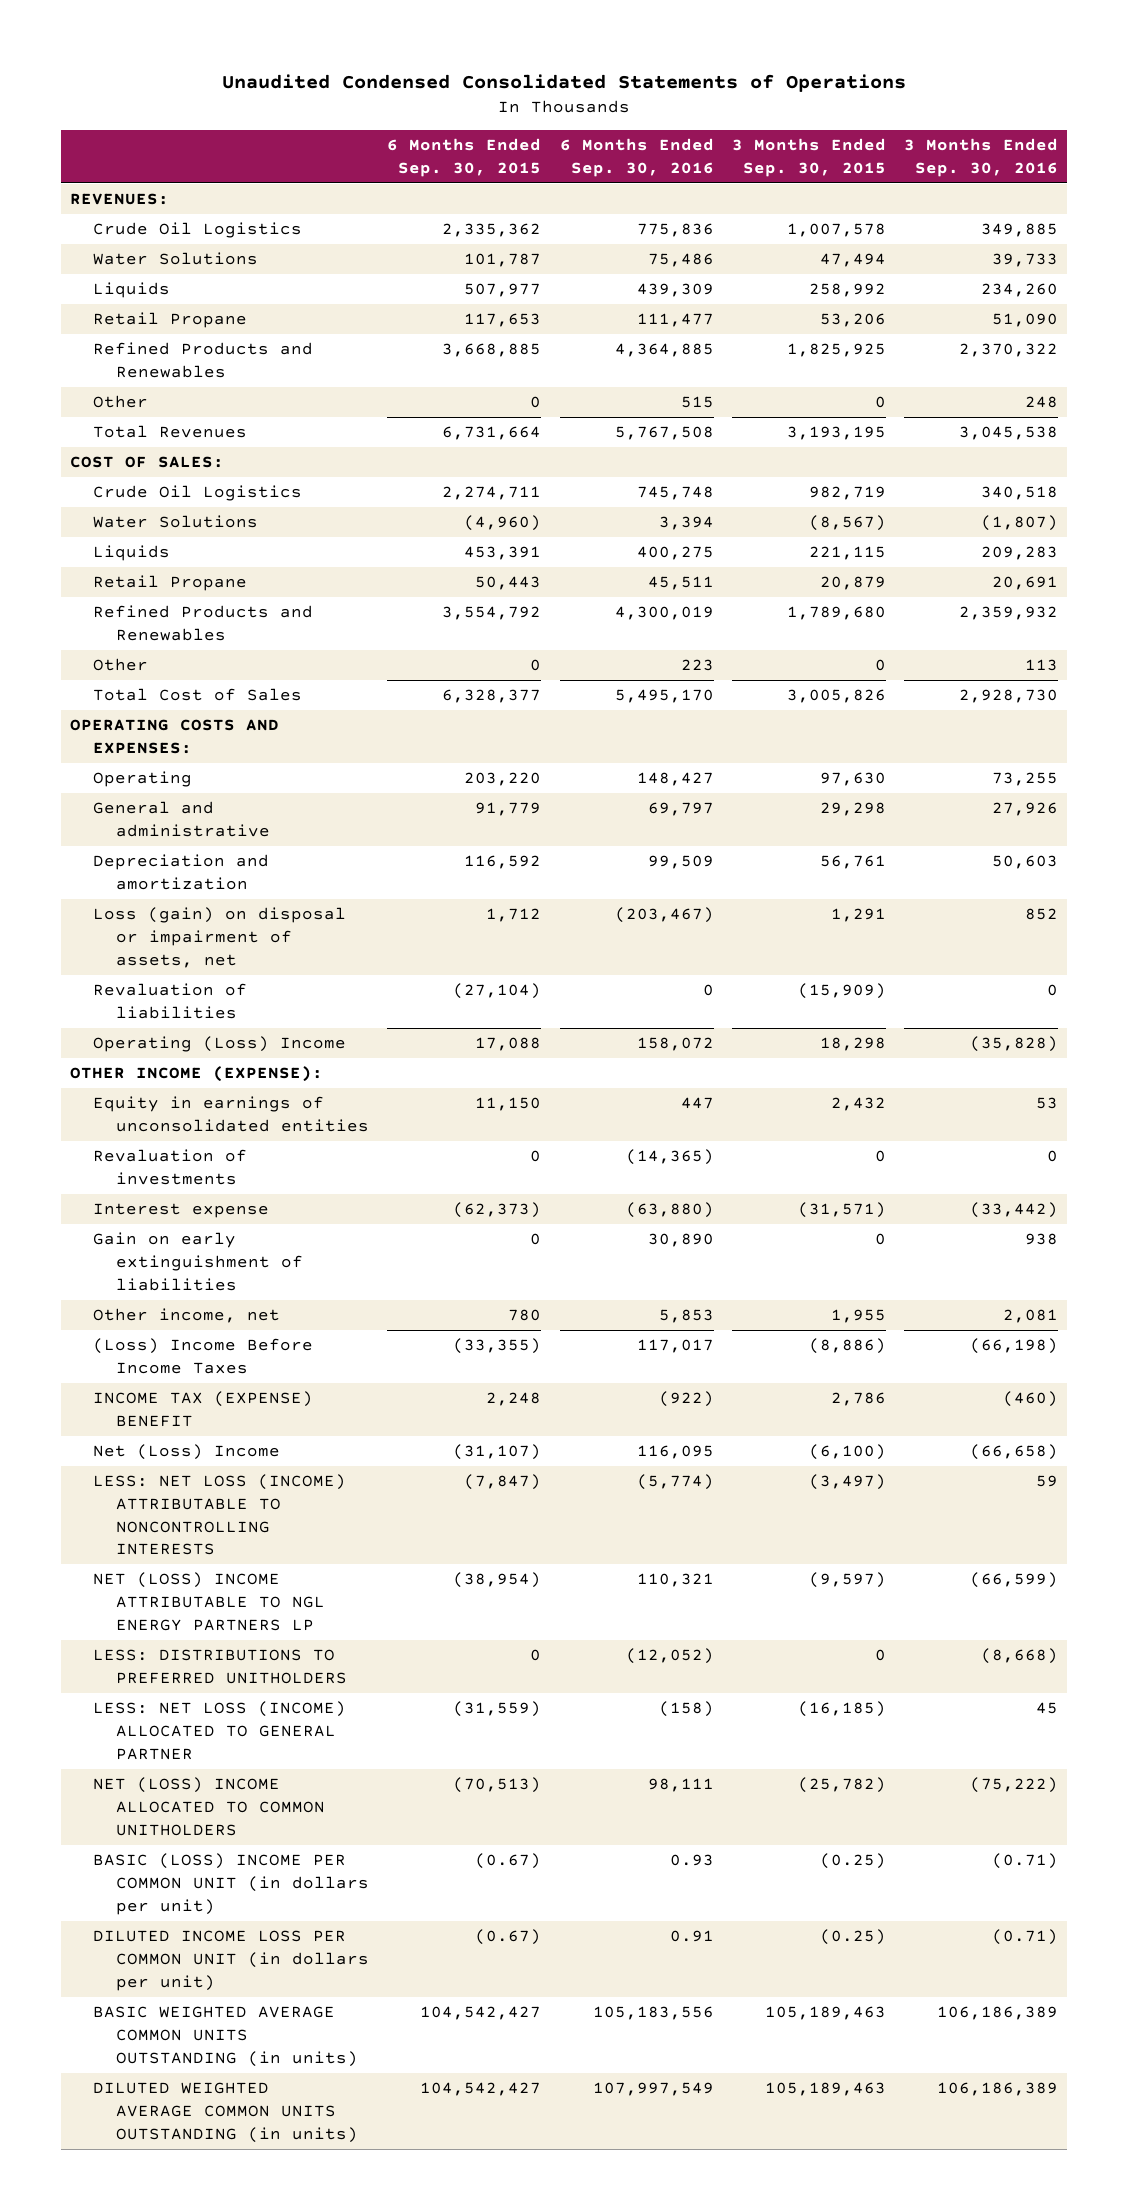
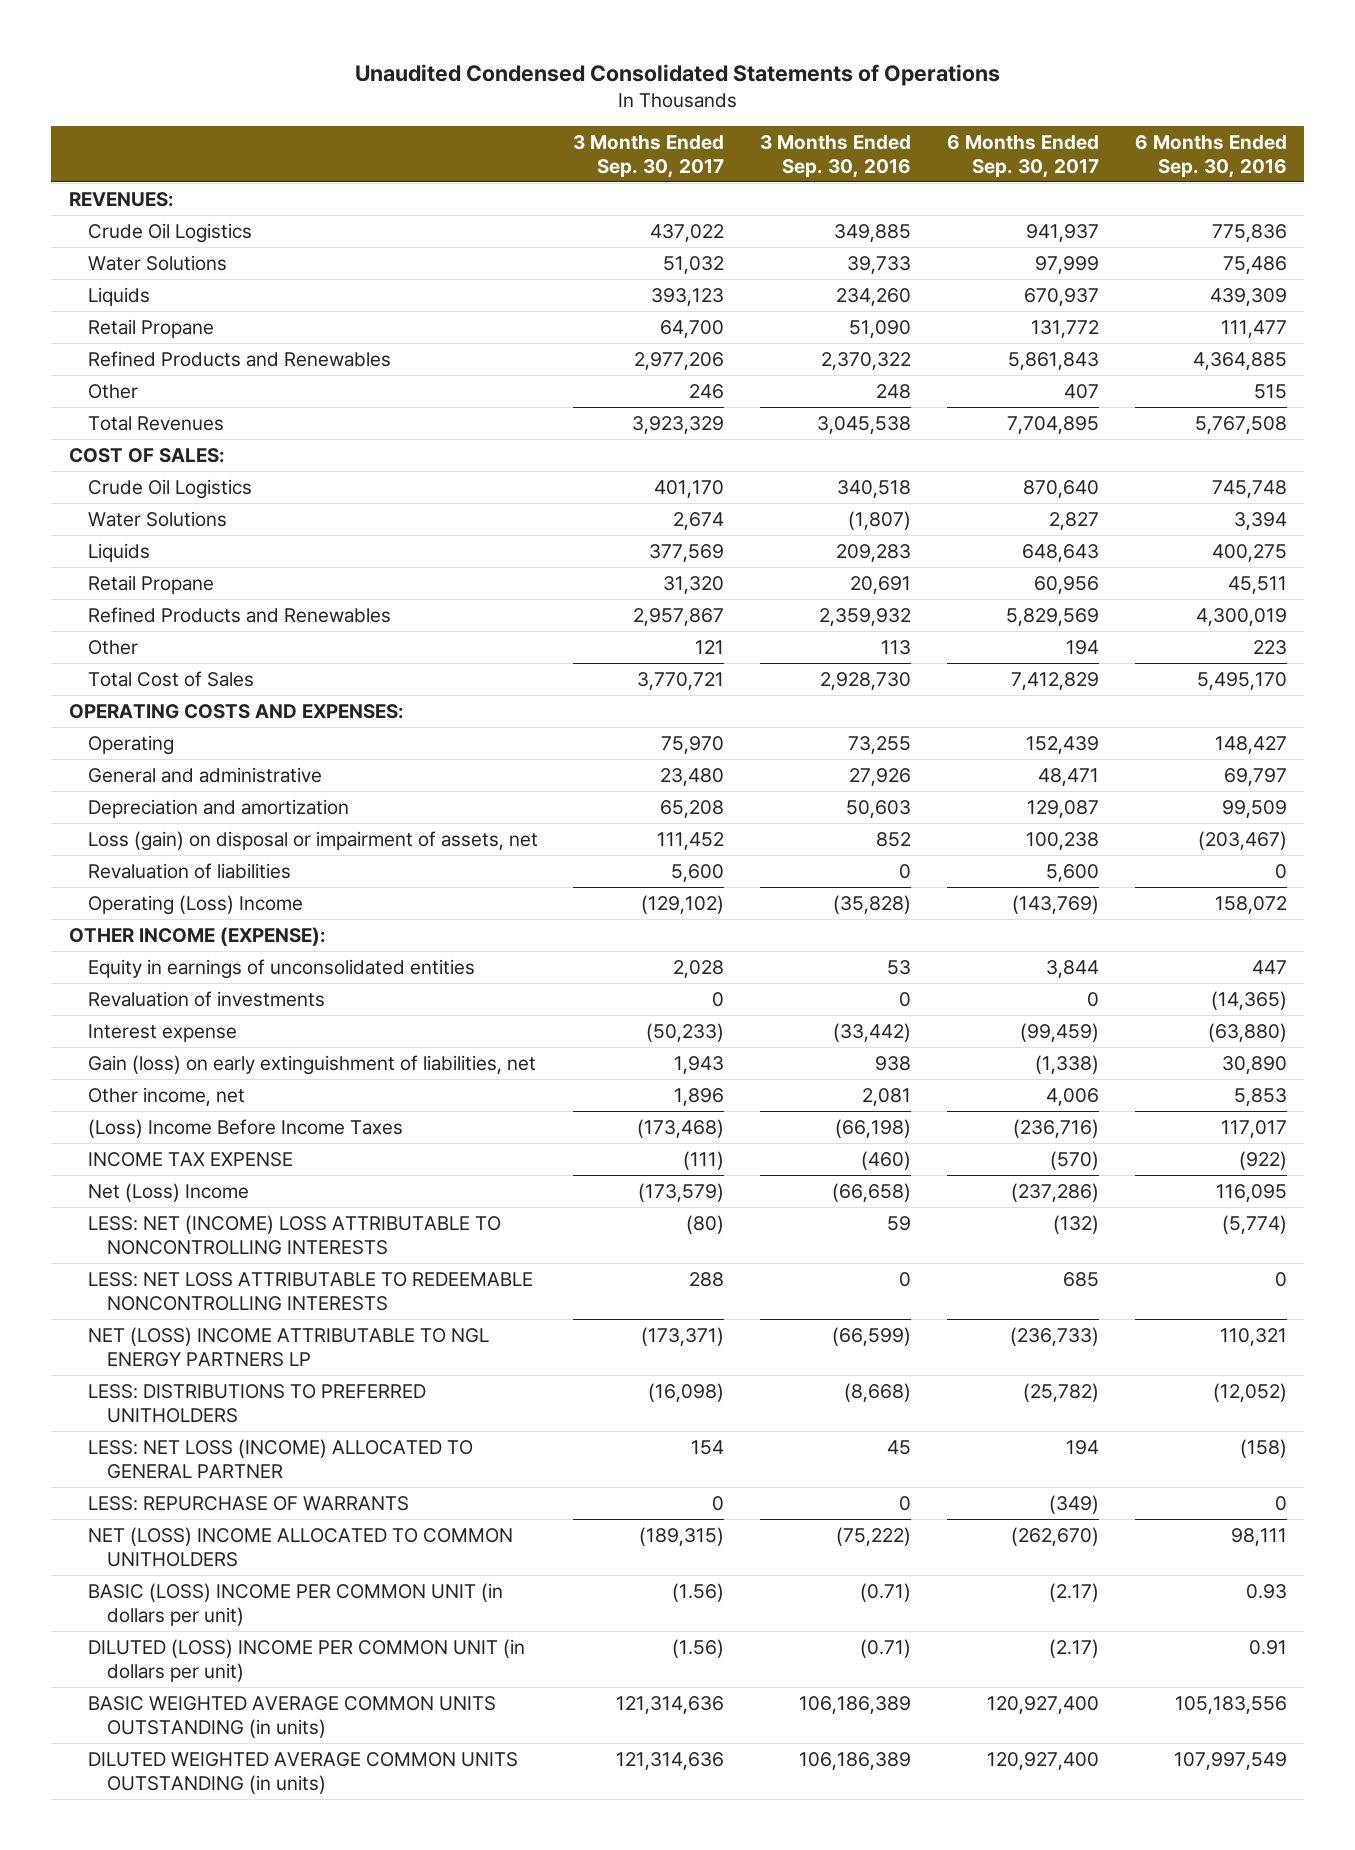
- | 6 Months Ended Sep. 30, 2015 | 6 Months Ended Sep. 30, 2016 | 3 Months Ended Sep. 30, 2015 | 3 Months Ended Sep. 30, 2016
+ | 3 Months Ended Sep. 30, 2017 | 3 Months Ended Sep. 30, 2016 | 6 Months Ended Sep. 30, 2017 | 6 Months Ended Sep. 30, 2016
- Gain on early extinguishment of liabilities | 0 | 30,890 | 0 | 938
+ Gain (loss) on early extinguishment of liabilities, net | 1,943 | 938 | (1,338) | 30,890
- INCOME TAX (EXPENSE) BENEFIT | 2,248 | (922) | 2,786 | (460)
+ INCOME TAX EXPENSE | (111) | (460) | (570) | (922)
- LESS: NET LOSS (INCOME) ATTRIBUTABLE TO NONCONTROLLING INTERESTS | (7,847) | (5,774) | (3,497) | 59
+ LESS: NET (INCOME) LOSS ATTRIBUTABLE TO NONCONTROLLING INTERESTS | (80) | 59 | (132) | (5,774)
+ LESS: NET LOSS ATTRIBUTABLE TO REDEEMABLE NONCONTROLLING INTERESTS | 288 | 0 | 685 | 0
+ LESS: REPURCHASE OF WARRANTS | 0 | 0 | (349) | 0
- DILUTED INCOME LOSS PER COMMON UNIT (in dollars per unit) | (0.67) | 0.91 | (0.25) | (0.71)
+ DILUTED (LOSS) INCOME PER COMMON UNIT (in dollars per unit) | (1.56) | (0.71) | (2.17) | 0.91

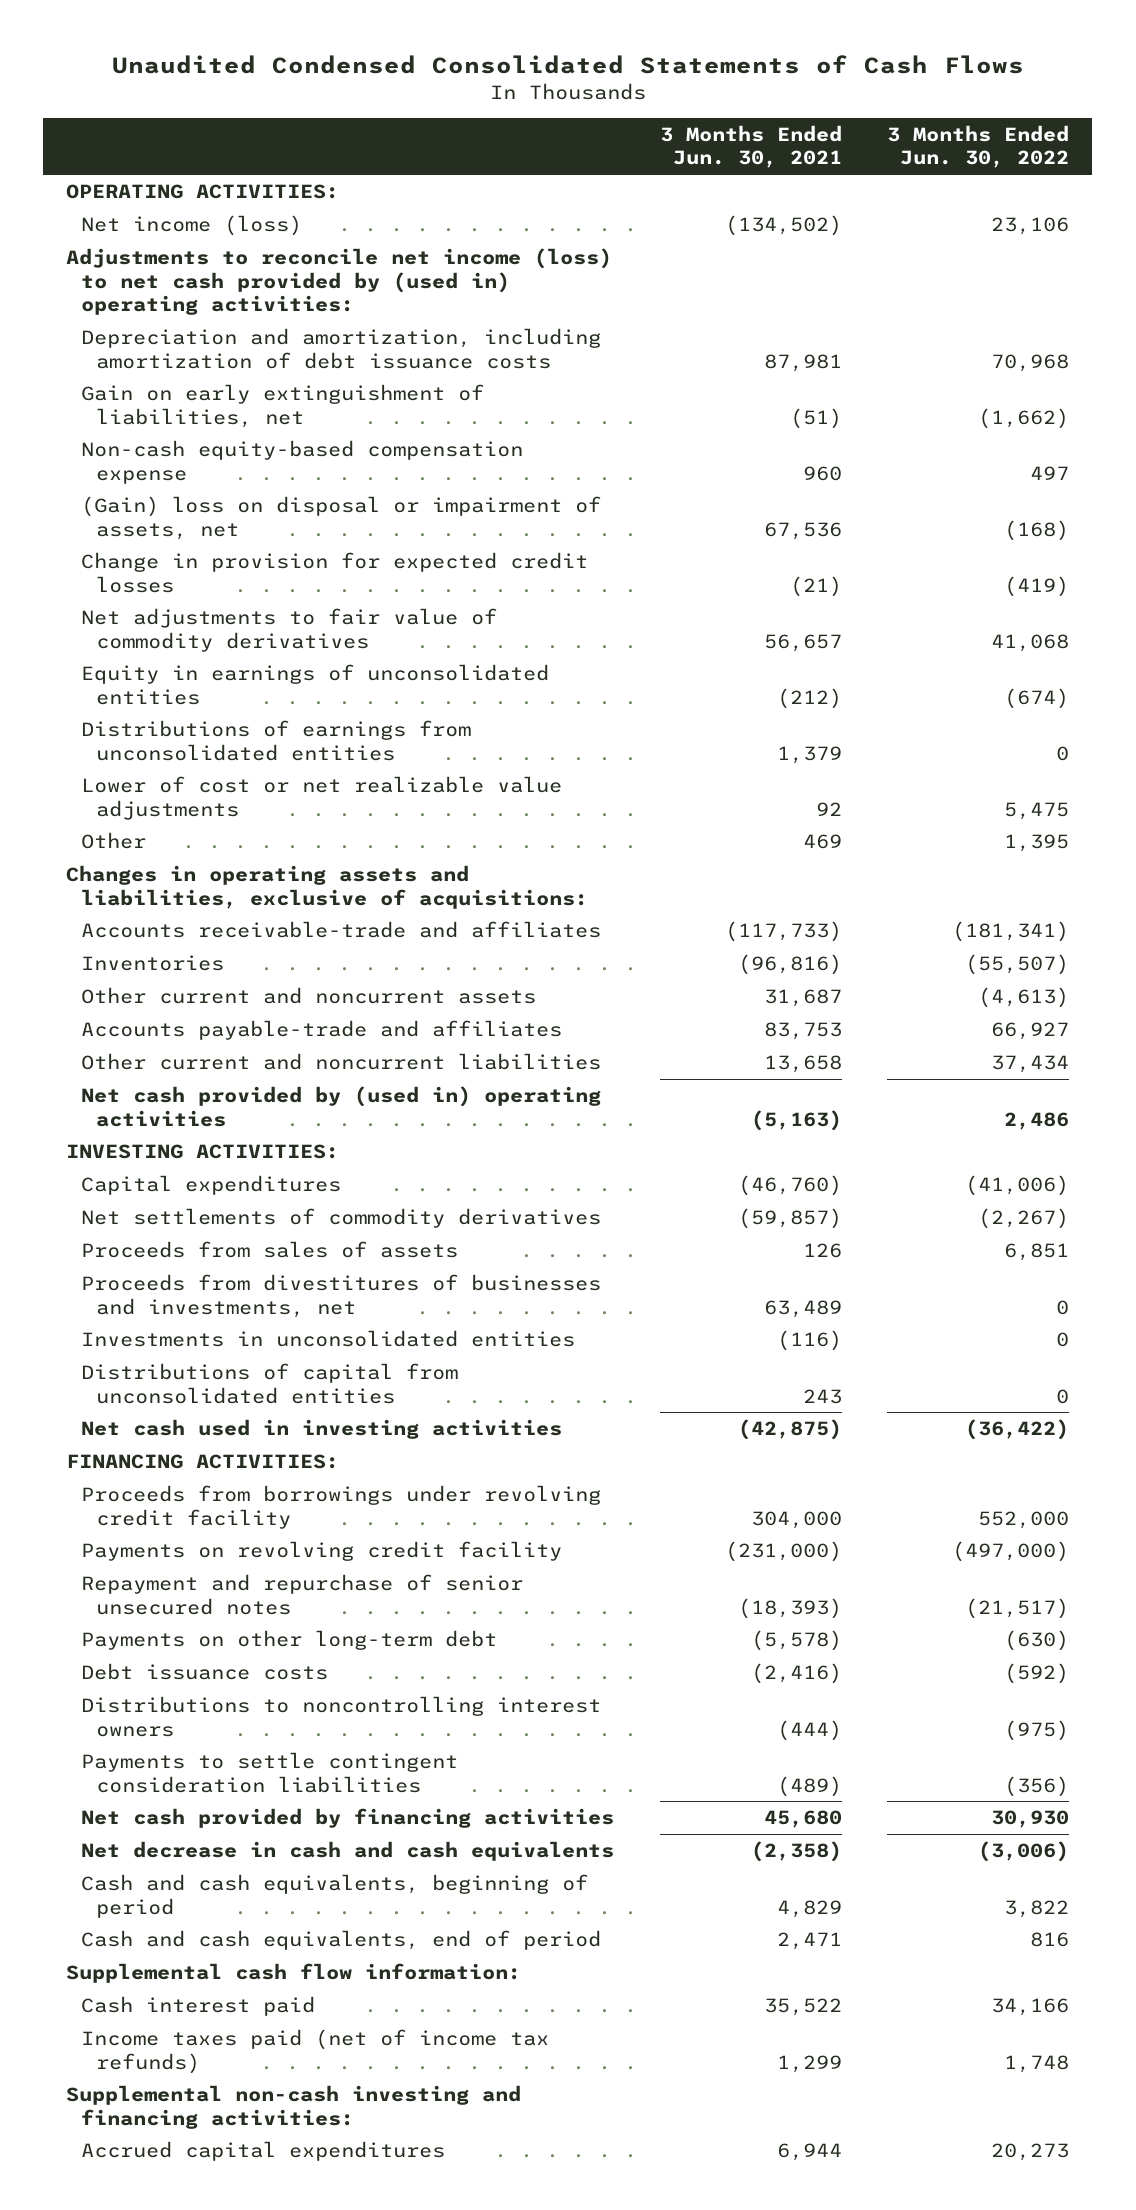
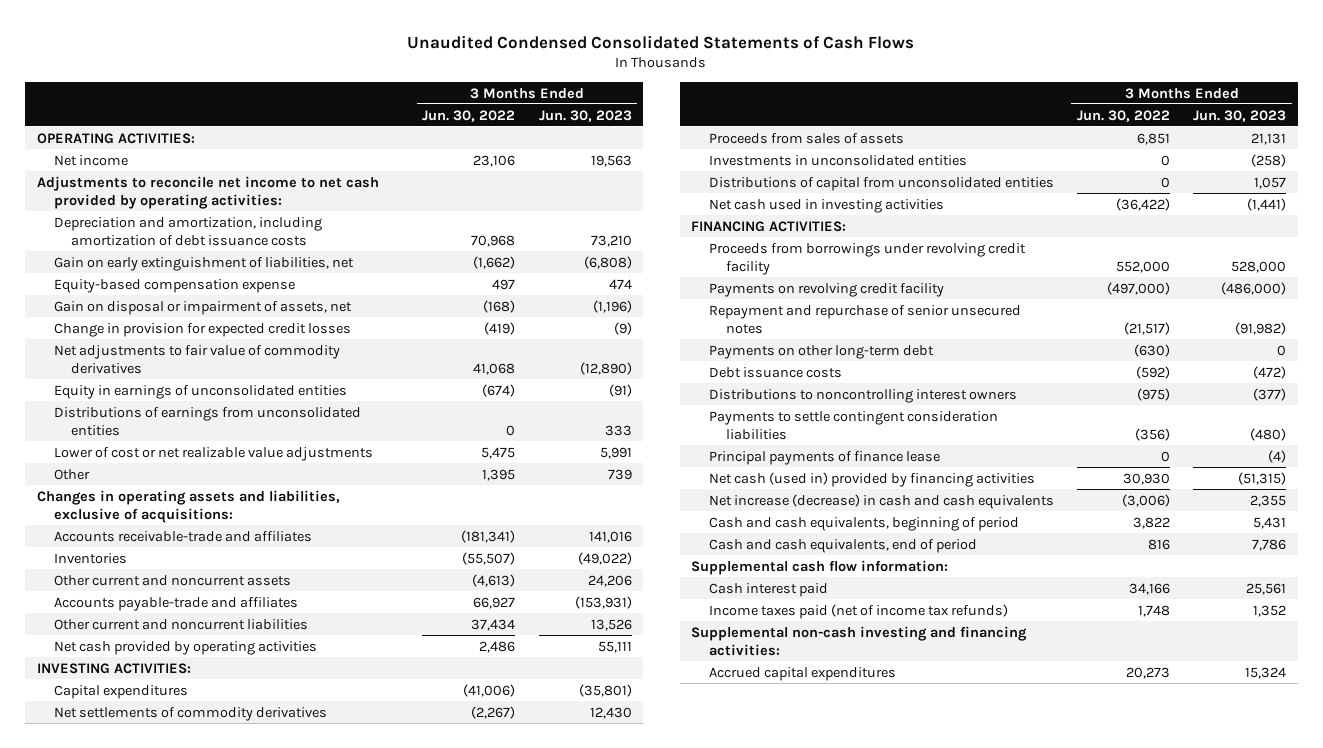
- | 3 Months Ended Jun. 30, 2021 | 3 Months Ended Jun. 30, 2022
+ | 3 Months Ended Jun. 30, 2022 | 3 Months Ended Jun. 30, 2023
- Net income (loss) | (134,502) | 23,106
- Adjustments to reconcile net income (loss) to net cash provided by (used in) operating activities:
+ Net income | 23,106 | 19,563
+ Adjustments to reconcile net income to net cash provided by operating activities:
- Non-cash equity-based compensation expense | 960 | 497
- (Gain) loss on disposal or impairment of assets, net | 67,536 | (168)
+ Equity-based compensation expense | 497 | 474
+ Gain on disposal or impairment of assets, net | (168) | (1,196)
- Net cash provided by (used in) operating activities | (5,163) | 2,486
+ Net cash provided by operating activities | 2,486 | 55,111
- Proceeds from divestitures of businesses and investments, net | 63,489 | 0
- Net cash provided by financing activities | 45,680 | 30,930
- Net decrease in cash and cash equivalents | (2,358) | (3,006)
+ Principal payments of finance lease | 0 | (4)
+ Net cash (used in) provided by financing activities | 30,930 | (51,315)
+ Net increase (decrease) in cash and cash equivalents | (3,006) | 2,355

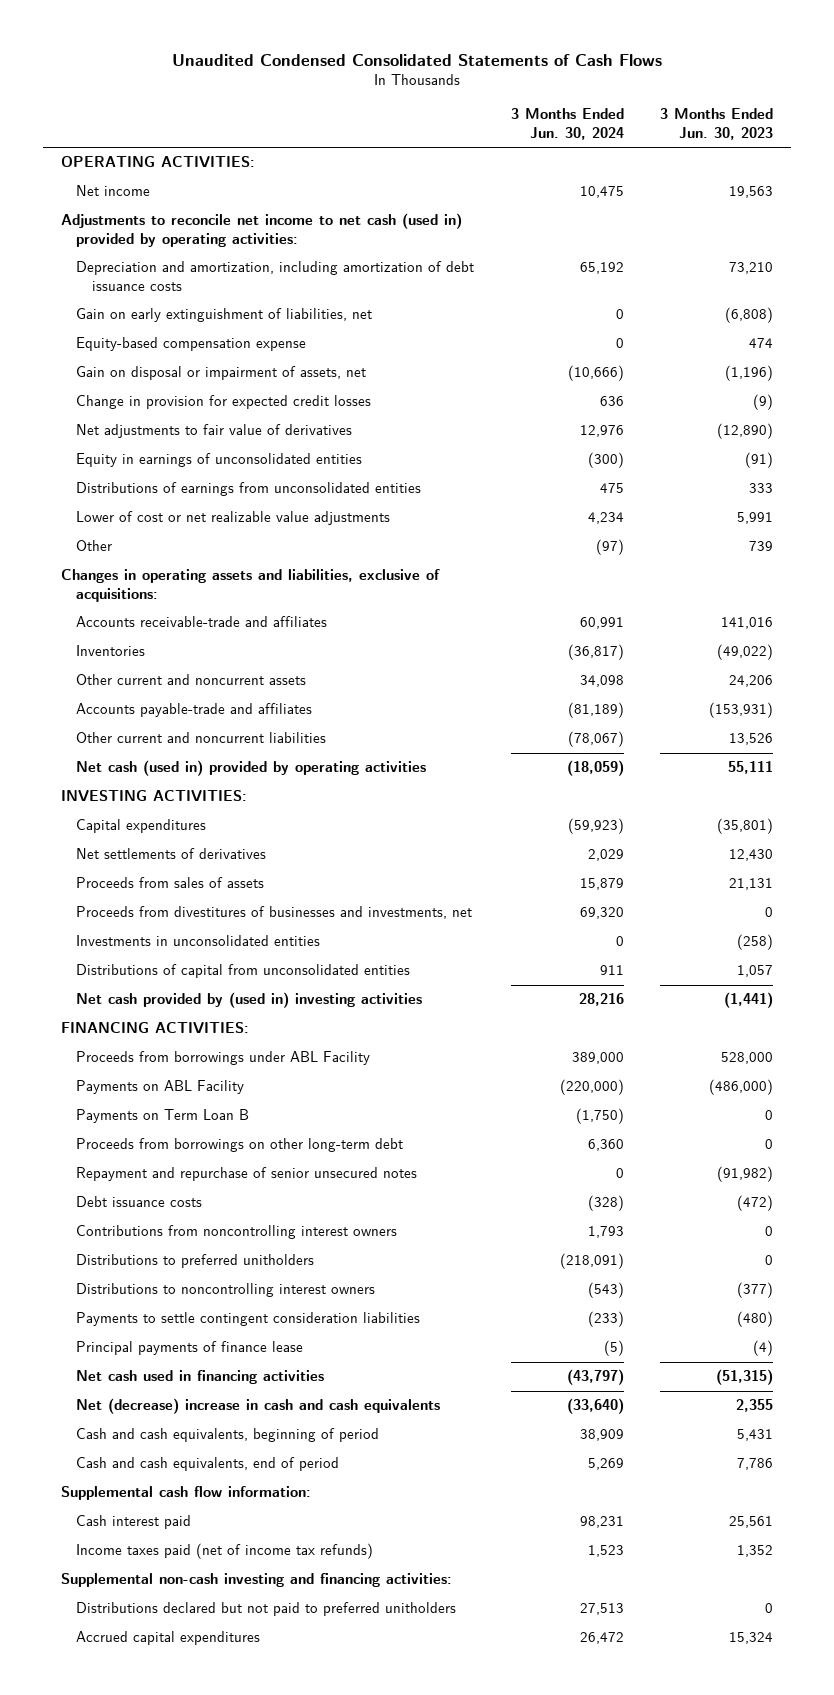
- | 3 Months Ended Jun. 30, 2022 | 3 Months Ended Jun. 30, 2023
+ | 3 Months Ended Jun. 30, 2024 | 3 Months Ended Jun. 30, 2023
- Adjustments to reconcile net income to net cash provided by operating activities:
+ Adjustments to reconcile net income to net cash (used in) provided by operating activities:
- Net adjustments to fair value of commodity derivatives | 41,068 | (12,890)
+ Net adjustments to fair value of derivatives | 12,976 | (12,890)
- Net cash provided by operating activities | 2,486 | 55,111
+ Net cash (used in) provided by operating activities | (18,059) | 55,111
- Net settlements of commodity derivatives | (2,267) | 12,430
+ Net settlements of derivatives | 2,029 | 12,430
+ Proceeds from divestitures of businesses and investments, net | 69,320 | 0
- Net cash used in investing activities | (36,422) | (1,441)
+ Net cash provided by (used in) investing activities | 28,216 | (1,441)
- Proceeds from borrowings under revolving credit facility | 552,000 | 528,000
- Payments on revolving credit facility | (497,000) | (486,000)
+ Proceeds from borrowings under ABL Facility | 389,000 | 528,000
+ Payments on ABL Facility | (220,000) | (486,000)
+ Payments on Term Loan B | (1,750) | 0
+ Proceeds from borrowings on other long-term debt | 6,360 | 0
- Payments on other long-term debt | (630) | 0
+ Contributions from noncontrolling interest owners | 1,793 | 0
+ Distributions to preferred unitholders | (218,091) | 0
- Net cash (used in) provided by financing activities | 30,930 | (51,315)
- Net increase (decrease) in cash and cash equivalents | (3,006) | 2,355
+ Net cash used in financing activities | (43,797) | (51,315)
+ Net (decrease) increase in cash and cash equivalents | (33,640) | 2,355
+ Distributions declared but not paid to preferred unitholders | 27,513 | 0

